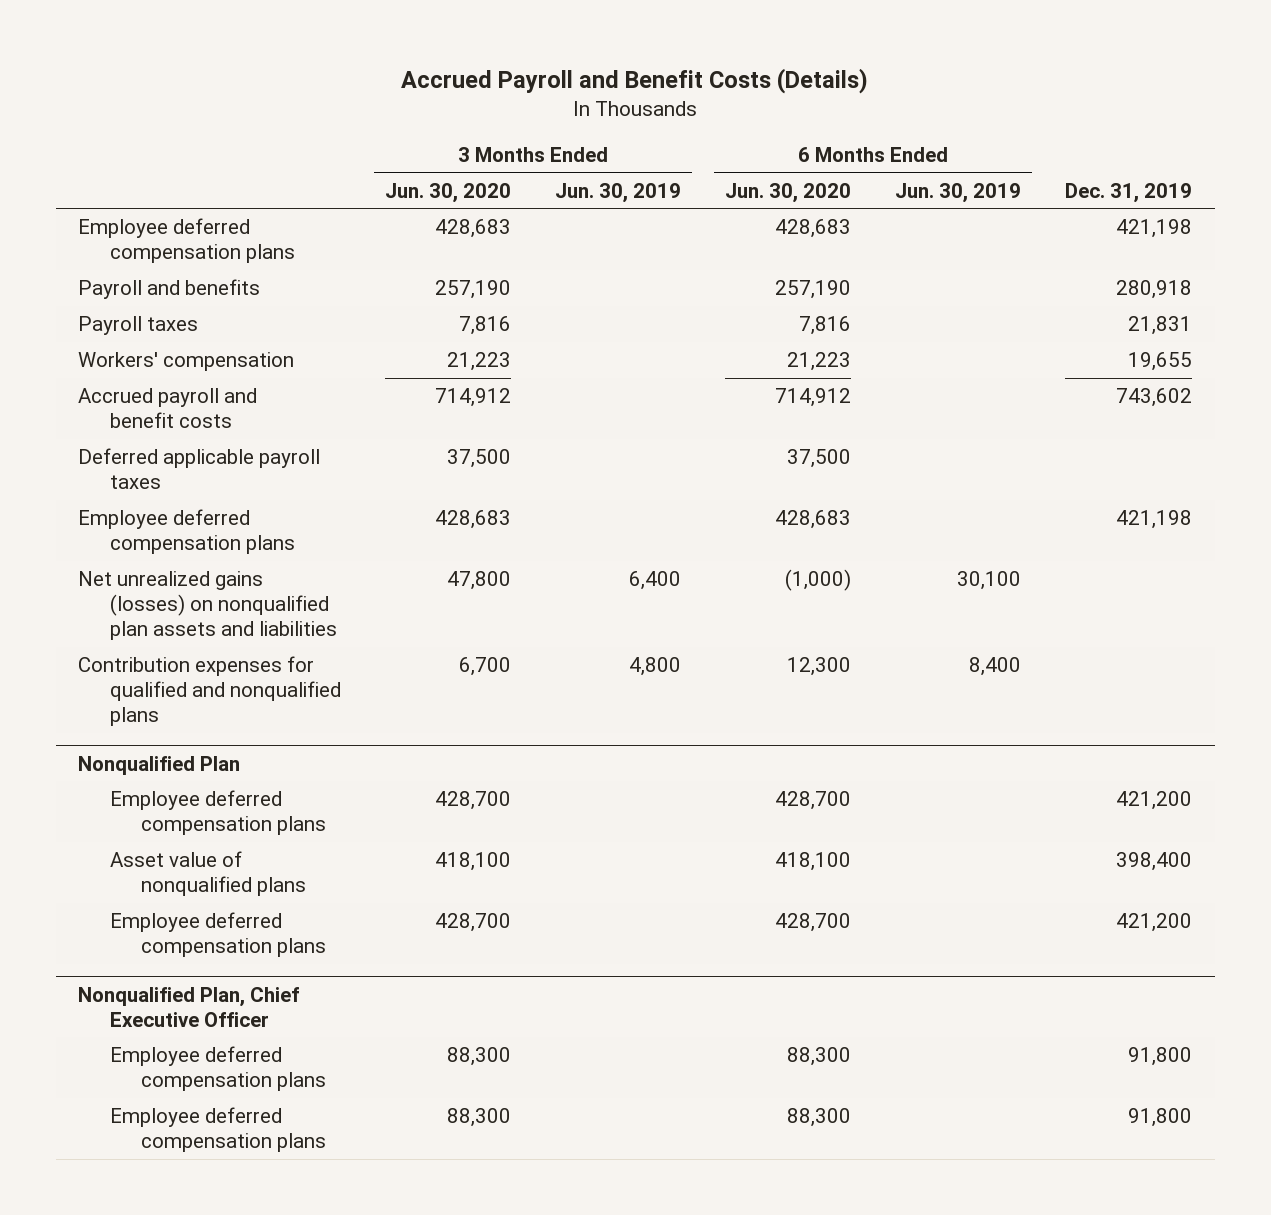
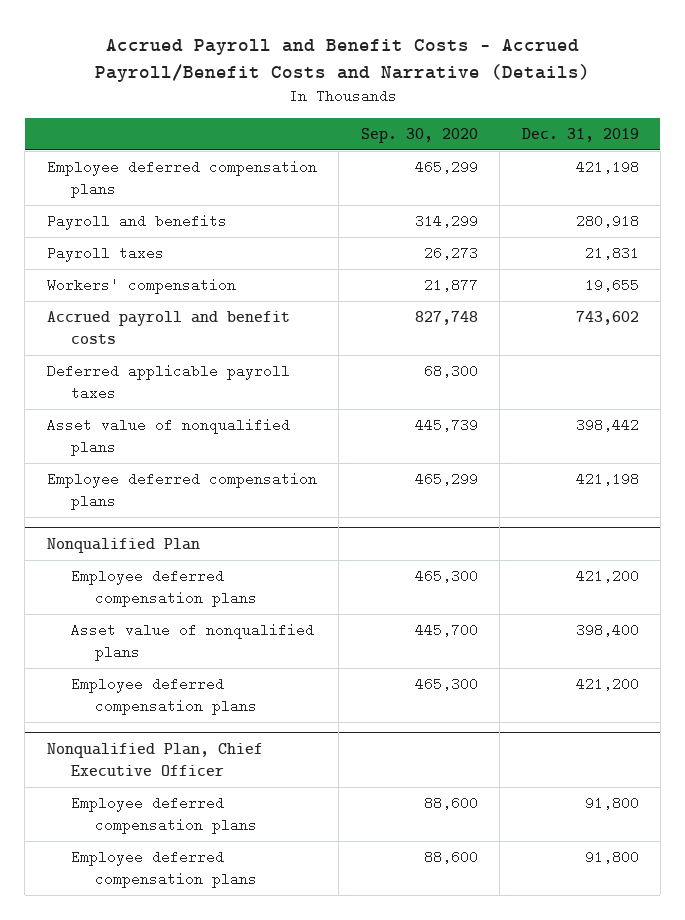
- Accrued Payroll and Benefit Costs (Details)
+ Accrued Payroll and Benefit Costs - Accrued Payroll/Benefit Costs and Narrative (Details)
- | 3 Months Ended Jun. 30, 2020 | 3 Months Ended Jun. 30, 2019 | 6 Months Ended Jun. 30, 2020 | 6 Months Ended Jun. 30, 2019 | Dec. 31, 2019
+ | Sep. 30, 2020 | Dec. 31, 2019
+ Asset value of nonqualified plans | 445,739 | 398,442
- Net unrealized gains (losses) on nonqualified plan assets and liabilities | 47,800 | 6,400 | (1,000) | 30,100 |
- Contribution expenses for qualified and nonqualified plans | 6,700 | 4,800 | 12,300 | 8,400 |

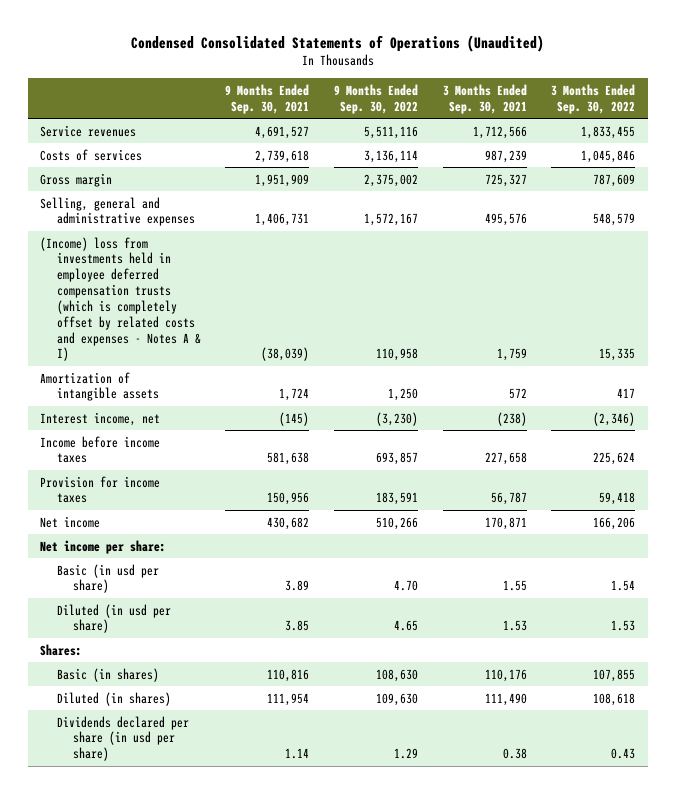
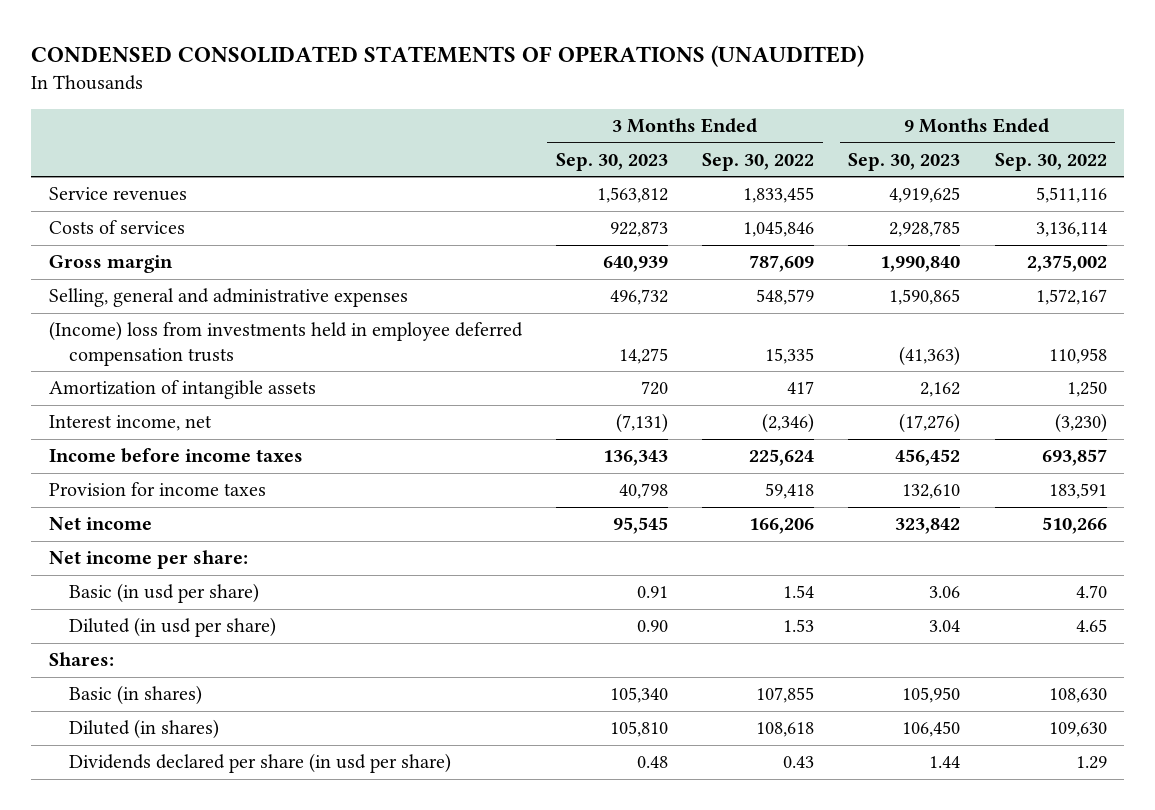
- Condensed Consolidated Statements of Operations (Unaudited)
+ CONDENSED CONSOLIDATED STATEMENTS OF OPERATIONS (UNAUDITED)
- | 9 Months Ended Sep. 30, 2021 | 9 Months Ended Sep. 30, 2022 | 3 Months Ended Sep. 30, 2021 | 3 Months Ended Sep. 30, 2022
+ | 3 Months Ended Sep. 30, 2023 | 3 Months Ended Sep. 30, 2022 | 9 Months Ended Sep. 30, 2023 | 9 Months Ended Sep. 30, 2022
- (Income) loss from investments held in employee deferred compensation trusts (which is completely offset by related costs and expenses - Notes A & I) | (38,039) | 110,958 | 1,759 | 15,335
+ (Income) loss from investments held in employee deferred compensation trusts | 14,275 | 15,335 | (41,363) | 110,958

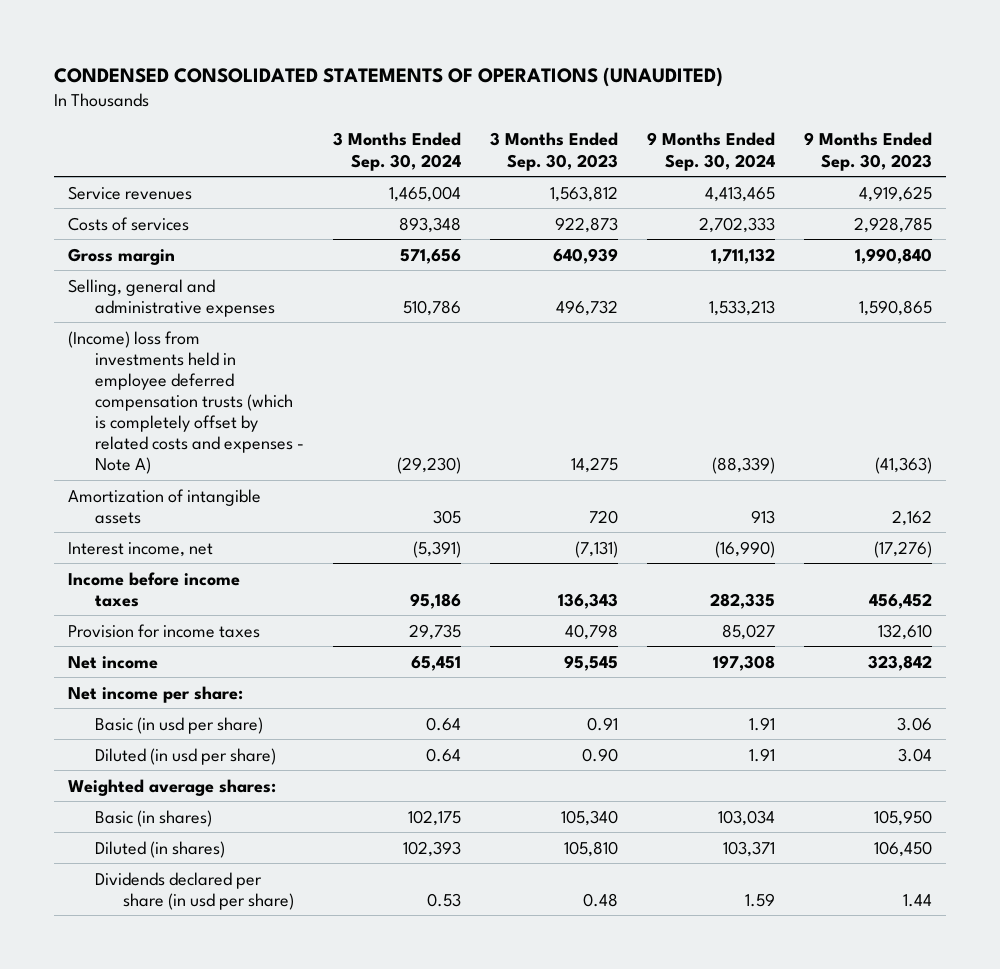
- | 3 Months Ended Sep. 30, 2023 | 3 Months Ended Sep. 30, 2022 | 9 Months Ended Sep. 30, 2023 | 9 Months Ended Sep. 30, 2022
+ | 3 Months Ended Sep. 30, 2024 | 3 Months Ended Sep. 30, 2023 | 9 Months Ended Sep. 30, 2024 | 9 Months Ended Sep. 30, 2023
- (Income) loss from investments held in employee deferred compensation trusts | 14,275 | 15,335 | (41,363) | 110,958
+ (Income) loss from investments held in employee deferred compensation trusts (which is completely offset by related costs and expenses - Note A) | (29,230) | 14,275 | (88,339) | (41,363)
- Shares:
+ Weighted average shares:

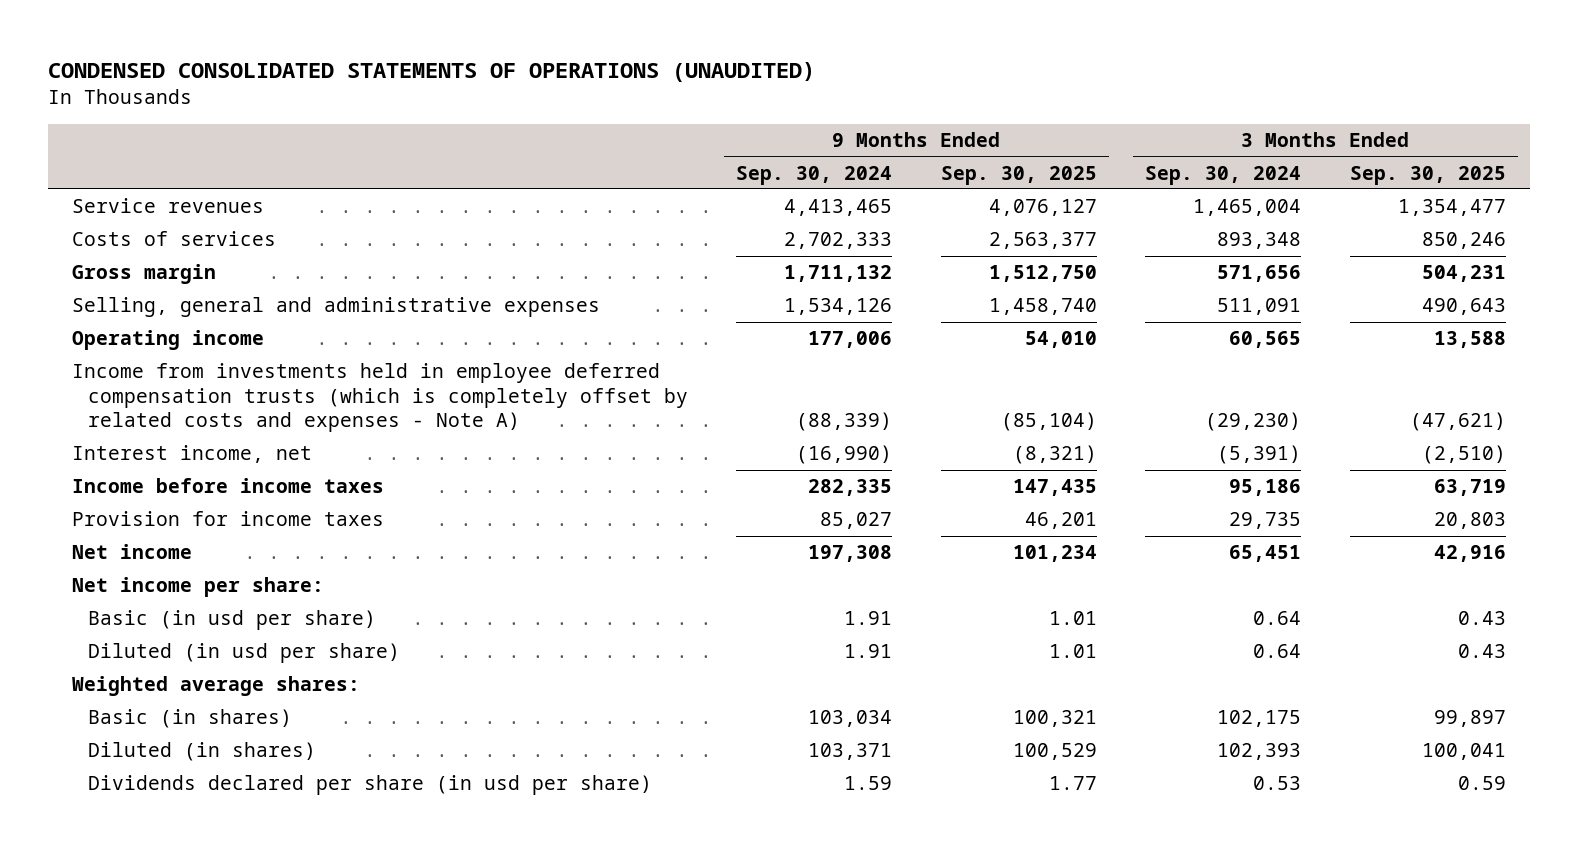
- | 3 Months Ended Sep. 30, 2024 | 3 Months Ended Sep. 30, 2023 | 9 Months Ended Sep. 30, 2024 | 9 Months Ended Sep. 30, 2023
+ | 9 Months Ended Sep. 30, 2024 | 9 Months Ended Sep. 30, 2025 | 3 Months Ended Sep. 30, 2024 | 3 Months Ended Sep. 30, 2025
- Selling, general and administrative expenses | 510,786 | 496,732 | 1,533,213 | 1,590,865
- (Income) loss from investments held in employee deferred compensation trusts (which is completely offset by related costs and expenses - Note A) | (29,230) | 14,275 | (88,339) | (41,363)
- Amortization of intangible assets | 305 | 720 | 913 | 2,162
+ Selling, general and administrative expenses | 1,534,126 | 1,458,740 | 511,091 | 490,643
+ Operating income | 177,006 | 54,010 | 60,565 | 13,588
+ Income from investments held in employee deferred compensation trusts (which is completely offset by related costs and expenses - Note A) | (88,339) | (85,104) | (29,230) | (47,621)

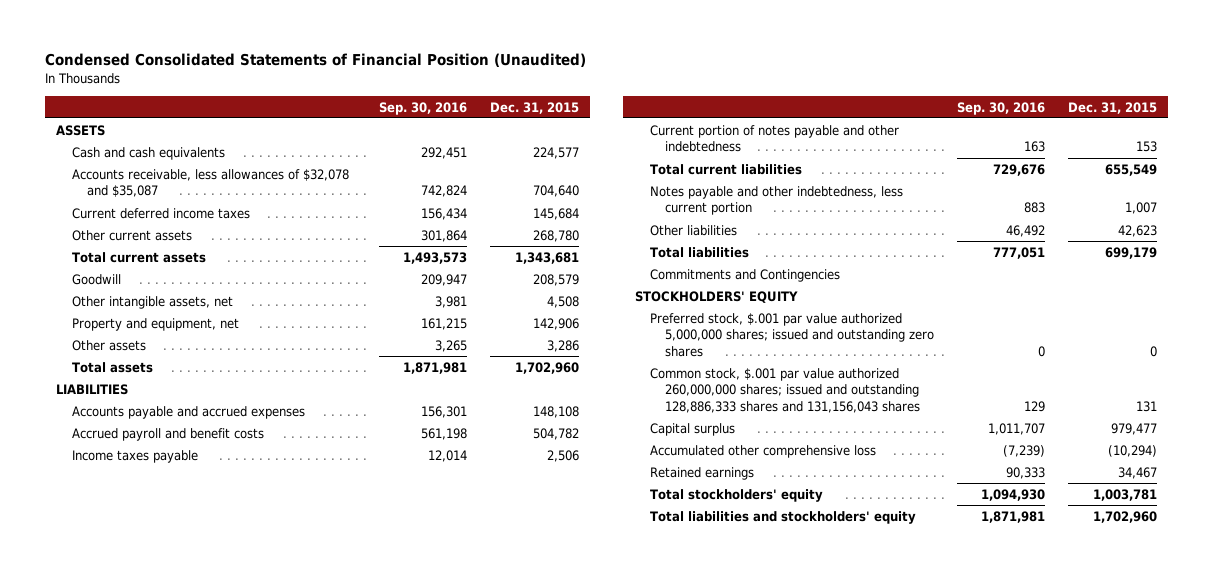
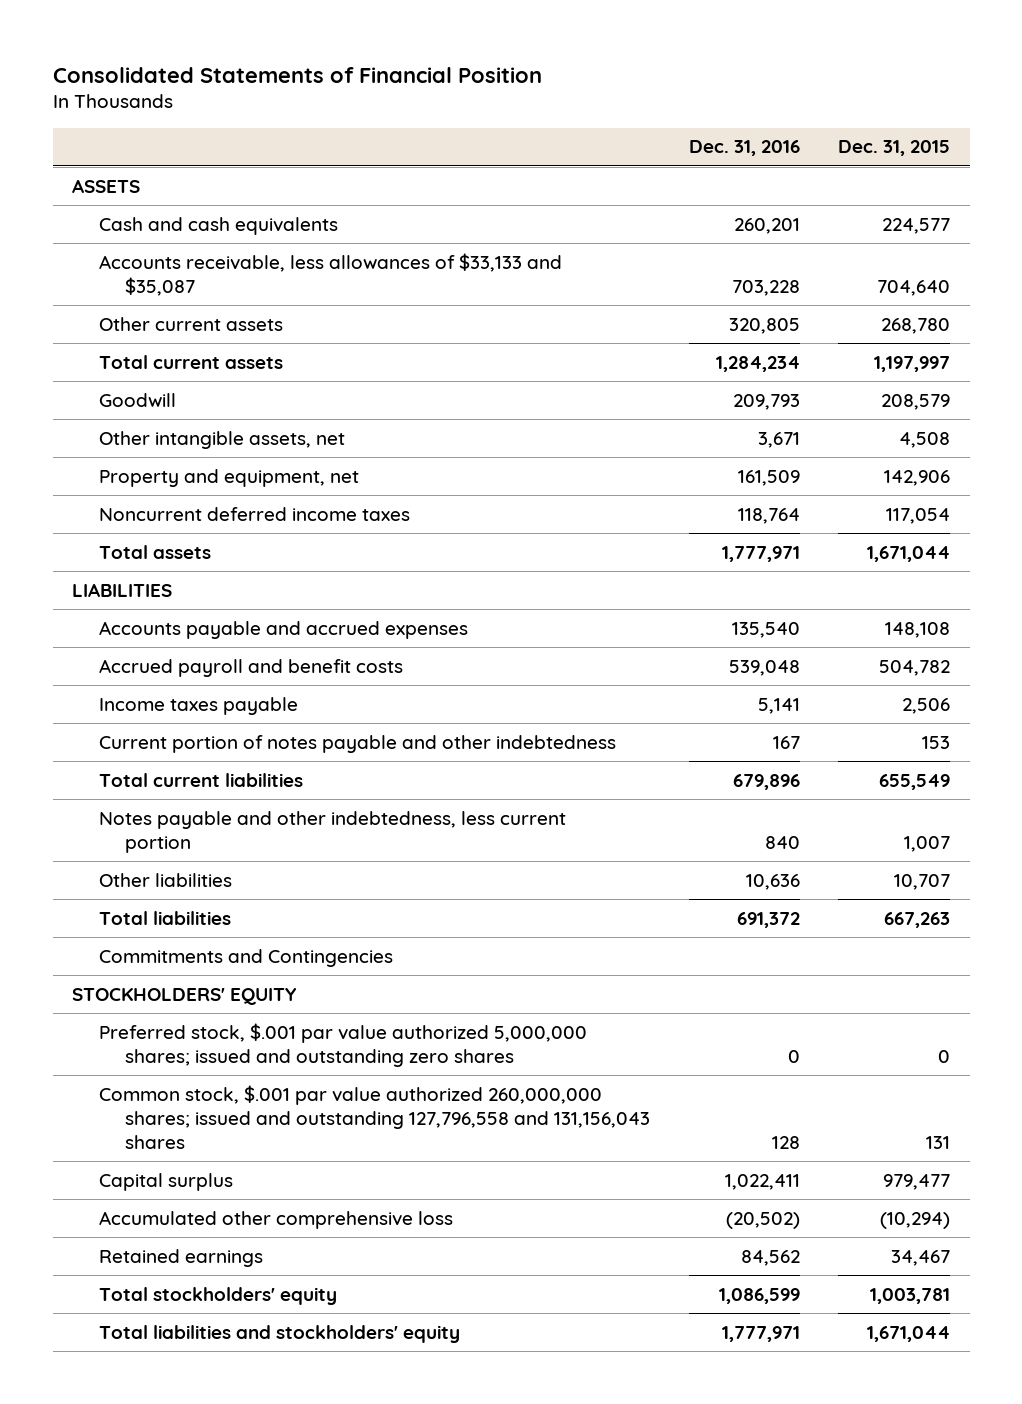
- Condensed Consolidated Statements of Financial Position (Unaudited)
+ Consolidated Statements of Financial Position
- | Sep. 30, 2016 | Dec. 31, 2015
+ | Dec. 31, 2016 | Dec. 31, 2015
- Accounts receivable, less allowances of $32,078 and $35,087 | 742,824 | 704,640
- Current deferred income taxes | 156,434 | 145,684
+ Accounts receivable, less allowances of $33,133 and $35,087 | 703,228 | 704,640
- Total current assets | 1,493,573 | 1,343,681
+ Total current assets | 1,284,234 | 1,197,997
- Other assets | 3,265 | 3,286
- Total assets | 1,871,981 | 1,702,960
+ Noncurrent deferred income taxes | 118,764 | 117,054
+ Total assets | 1,777,971 | 1,671,044
- Other liabilities | 46,492 | 42,623
- Total liabilities | 777,051 | 699,179
+ Other liabilities | 10,636 | 10,707
+ Total liabilities | 691,372 | 667,263
- Common stock, $.001 par value authorized 260,000,000 shares; issued and outstanding 128,886,333 shares and 131,156,043 shares | 129 | 131
+ Common stock, $.001 par value authorized 260,000,000 shares; issued and outstanding 127,796,558 and 131,156,043 shares | 128 | 131
- Total liabilities and stockholders' equity | 1,871,981 | 1,702,960
+ Total liabilities and stockholders' equity | 1,777,971 | 1,671,044

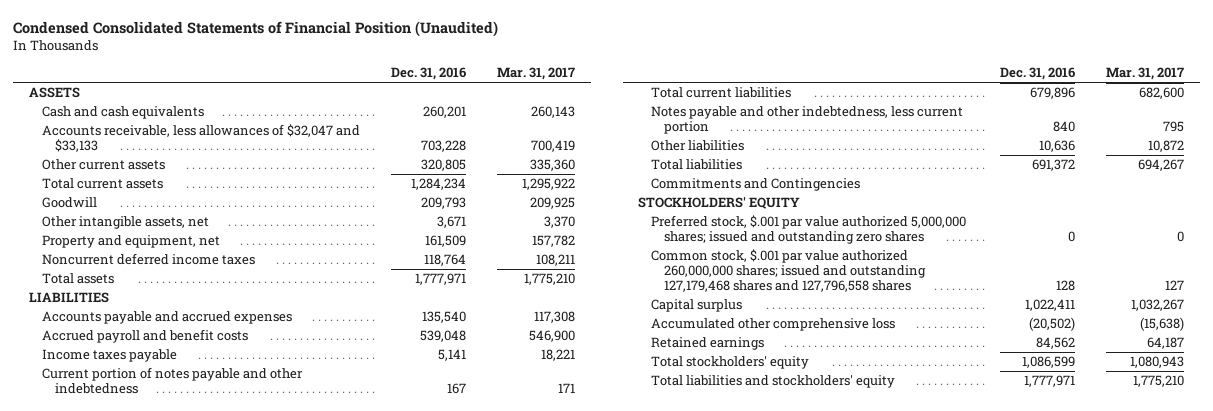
- Consolidated Statements of Financial Position
+ Condensed Consolidated Statements of Financial Position (Unaudited)
- | Dec. 31, 2016 | Dec. 31, 2015
+ | Dec. 31, 2016 | Mar. 31, 2017
- Accounts receivable, less allowances of $33,133 and $35,087 | 703,228 | 704,640
+ Accounts receivable, less allowances of $32,047 and $33,133 | 703,228 | 700,419
- Common stock, $.001 par value authorized 260,000,000 shares; issued and outstanding 127,796,558 and 131,156,043 shares | 128 | 131
+ Common stock, $.001 par value authorized 260,000,000 shares; issued and outstanding 127,179,468 shares and 127,796,558 shares | 128 | 127

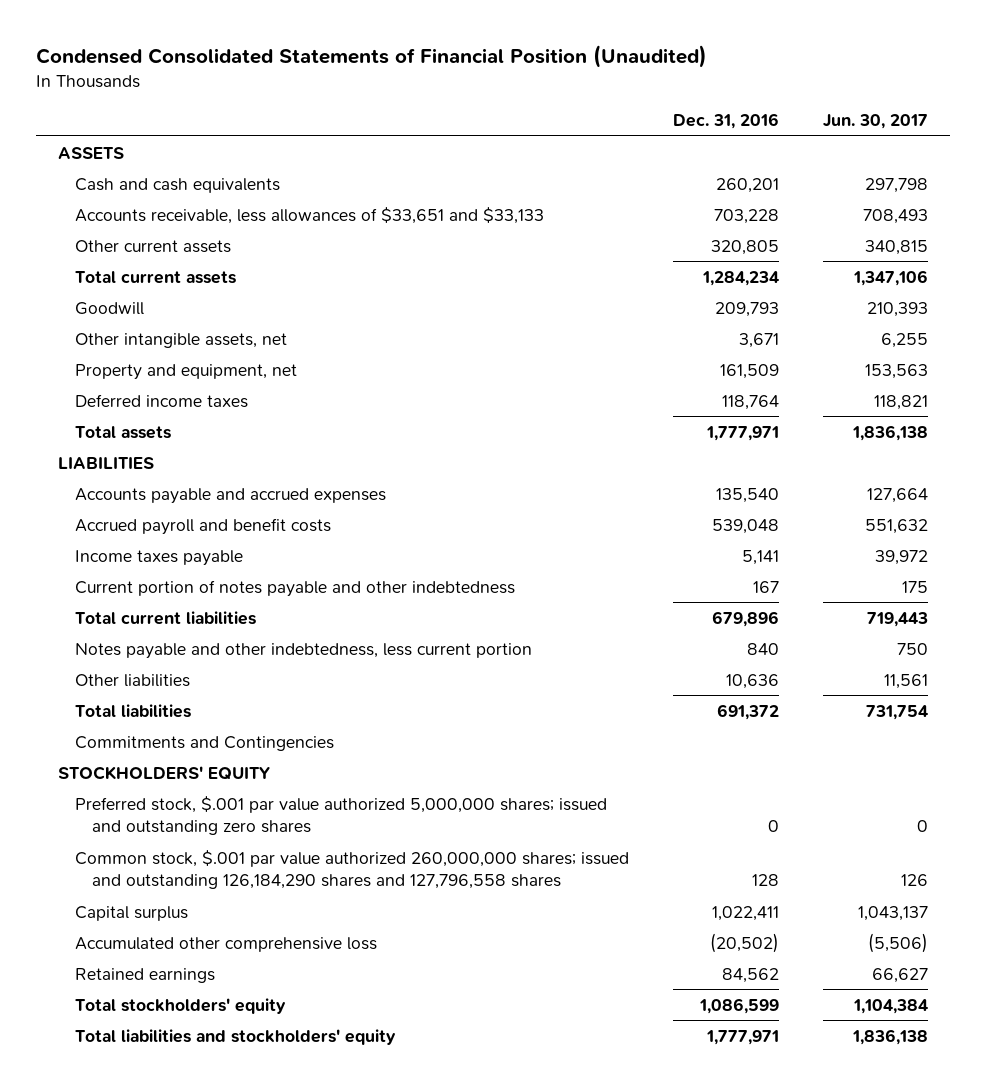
- | Dec. 31, 2016 | Mar. 31, 2017
+ | Dec. 31, 2016 | Jun. 30, 2017
- Accounts receivable, less allowances of $32,047 and $33,133 | 703,228 | 700,419
+ Accounts receivable, less allowances of $33,651 and $33,133 | 703,228 | 708,493
- Noncurrent deferred income taxes | 118,764 | 108,211
+ Deferred income taxes | 118,764 | 118,821
- Common stock, $.001 par value authorized 260,000,000 shares; issued and outstanding 127,179,468 shares and 127,796,558 shares | 128 | 127
+ Common stock, $.001 par value authorized 260,000,000 shares; issued and outstanding 126,184,290 shares and 127,796,558 shares | 128 | 126

